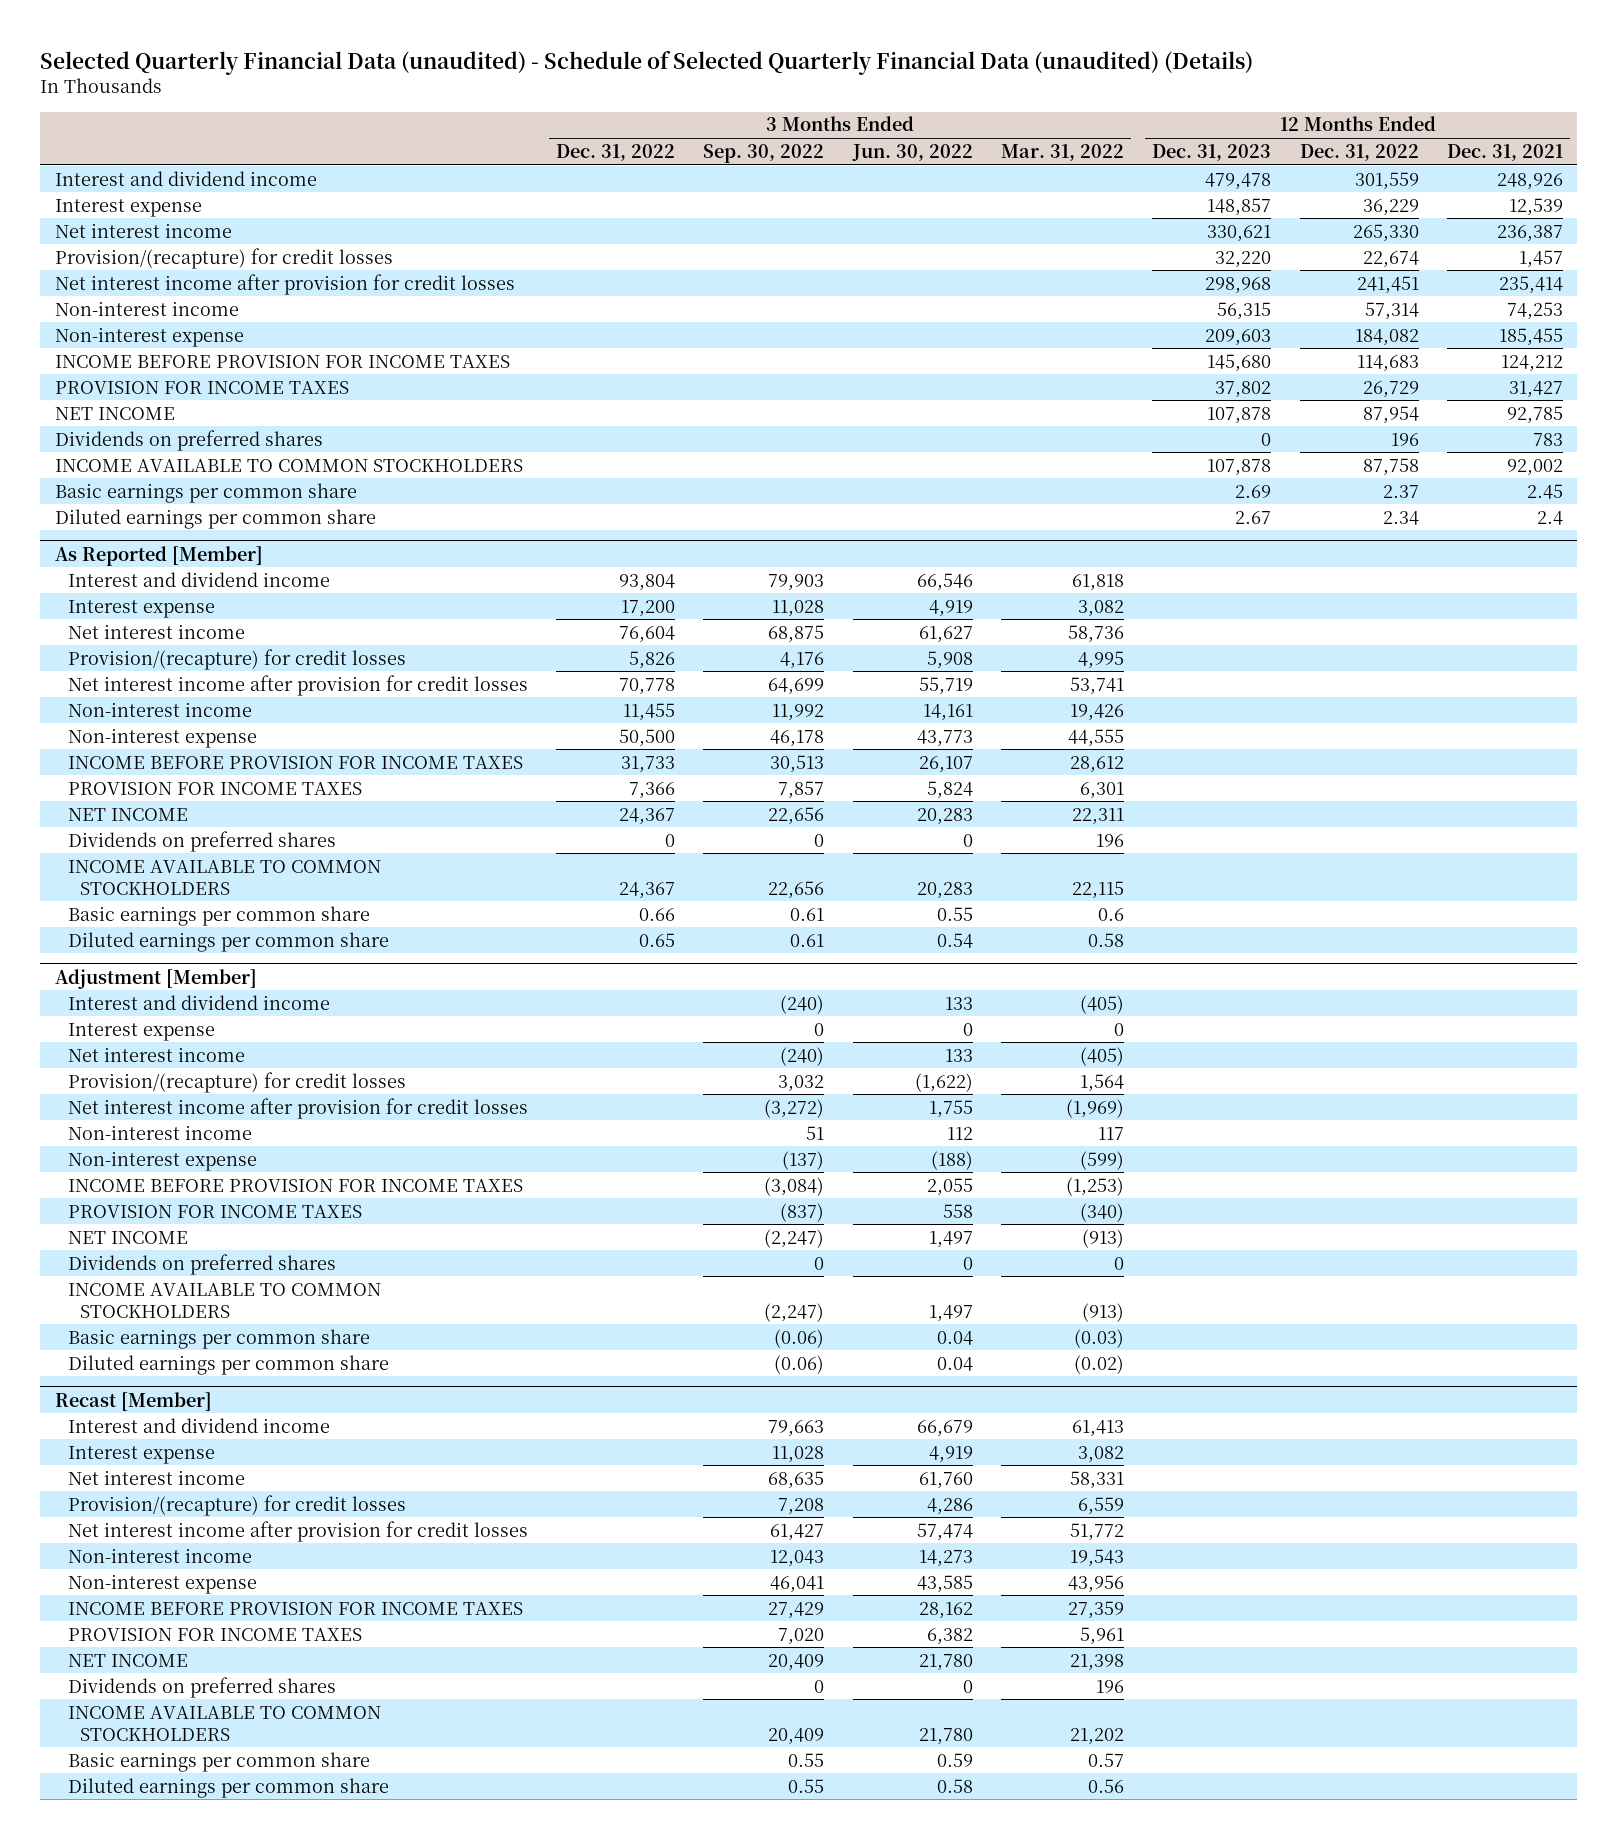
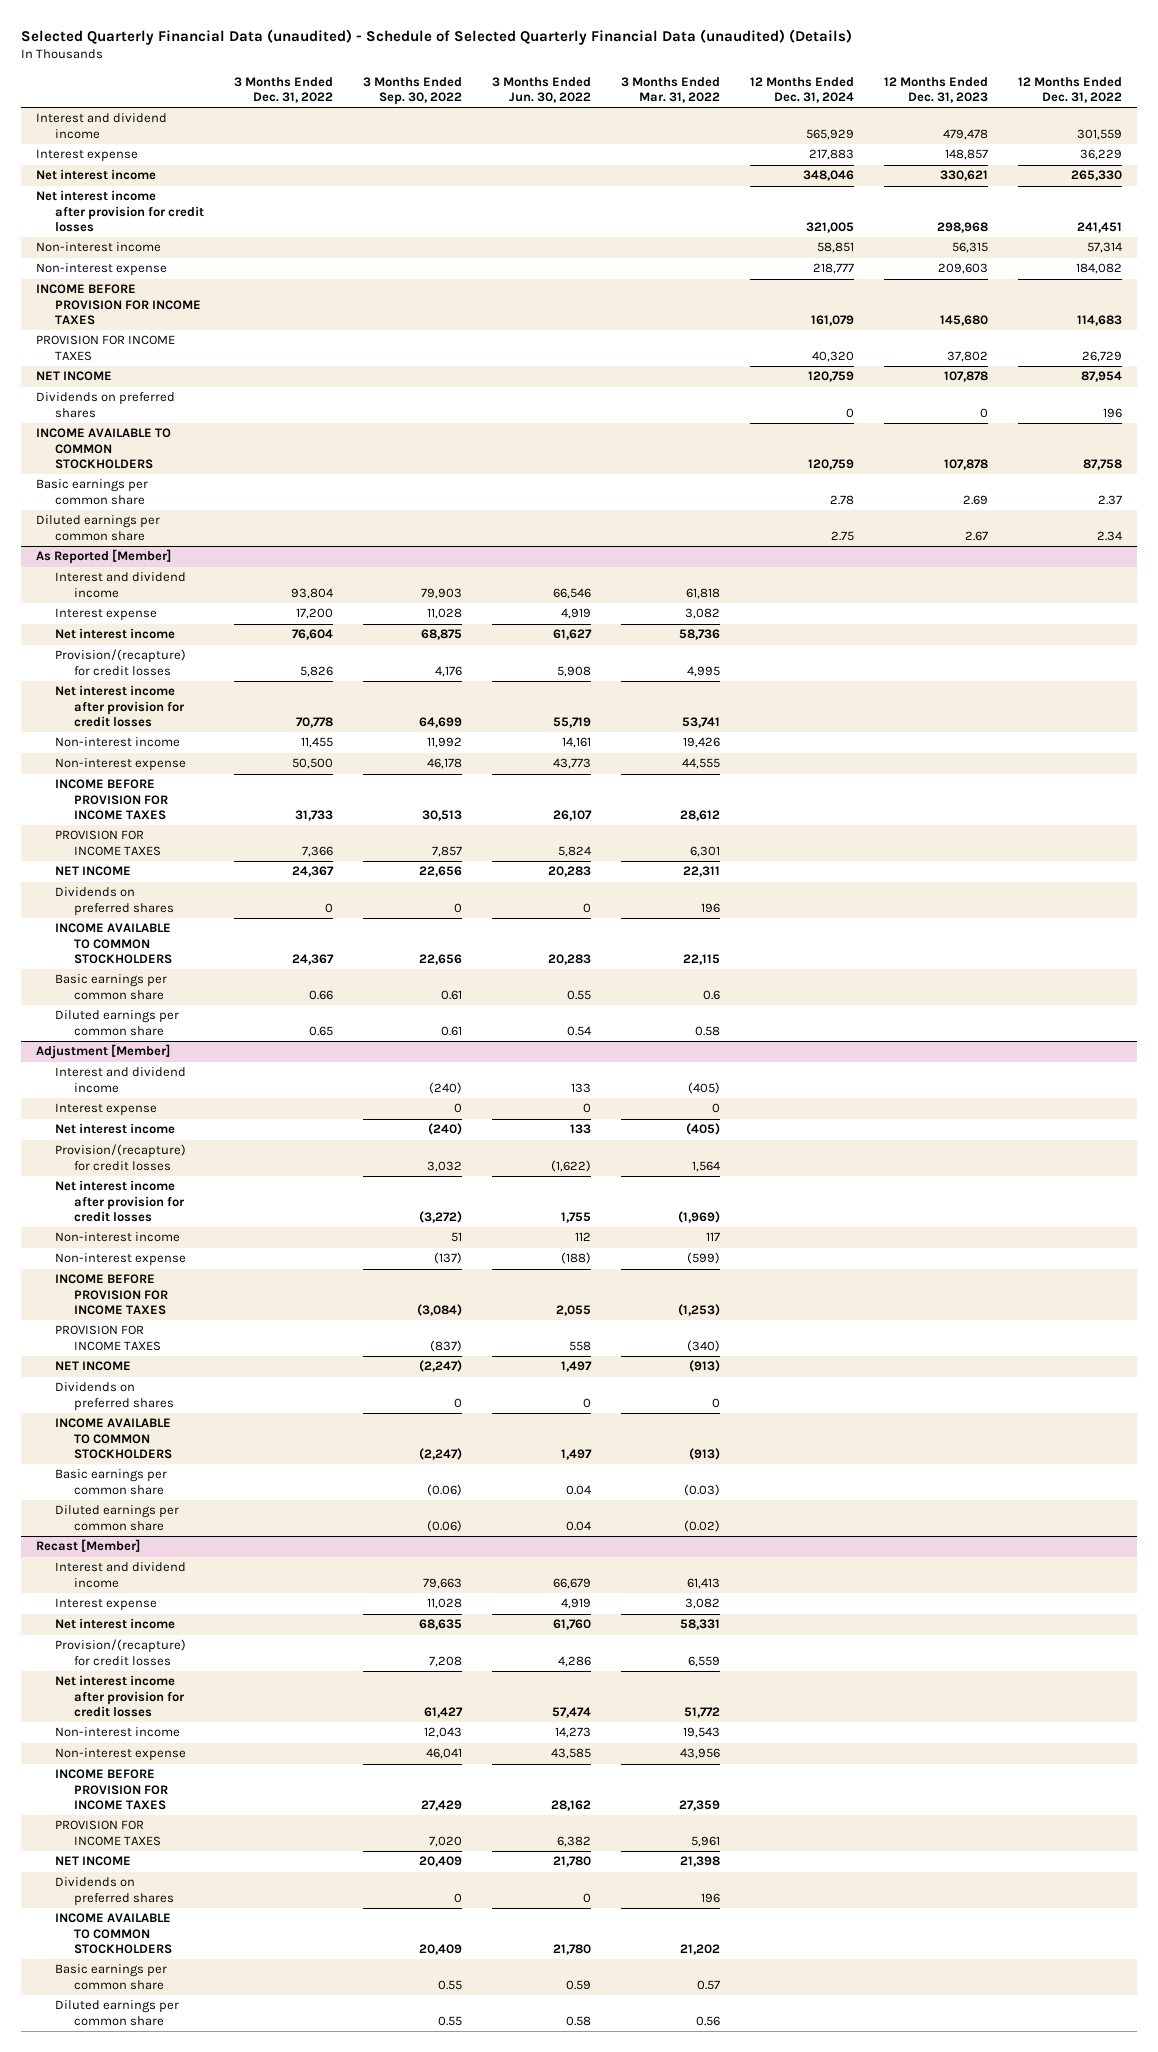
- | 3 Months Ended Dec. 31, 2022 | 3 Months Ended Sep. 30, 2022 | 3 Months Ended Jun. 30, 2022 | 3 Months Ended Mar. 31, 2022 | 12 Months Ended Dec. 31, 2023 | 12 Months Ended Dec. 31, 2022 | 12 Months Ended Dec. 31, 2021
+ | 3 Months Ended Dec. 31, 2022 | 3 Months Ended Sep. 30, 2022 | 3 Months Ended Jun. 30, 2022 | 3 Months Ended Mar. 31, 2022 | 12 Months Ended Dec. 31, 2024 | 12 Months Ended Dec. 31, 2023 | 12 Months Ended Dec. 31, 2022
- Provision/(recapture) for credit losses | | | | | 32,220 | 22,674 | 1,457

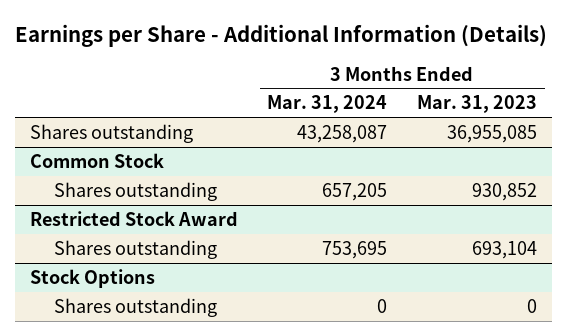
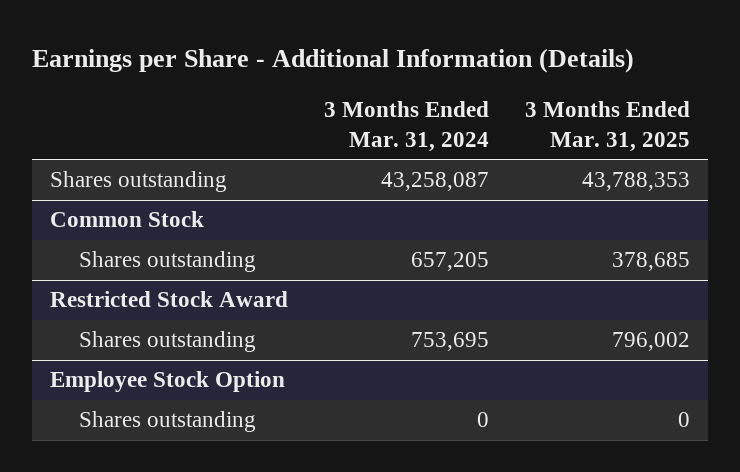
- | 3 Months Ended Mar. 31, 2024 | 3 Months Ended Mar. 31, 2023
+ | 3 Months Ended Mar. 31, 2024 | 3 Months Ended Mar. 31, 2025
- Stock Options
+ Employee Stock Option

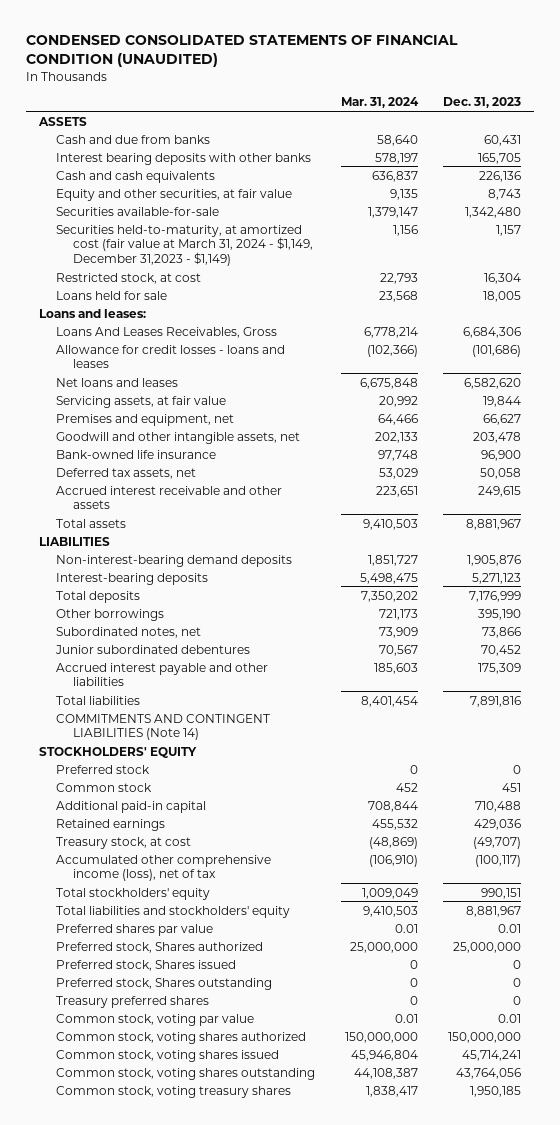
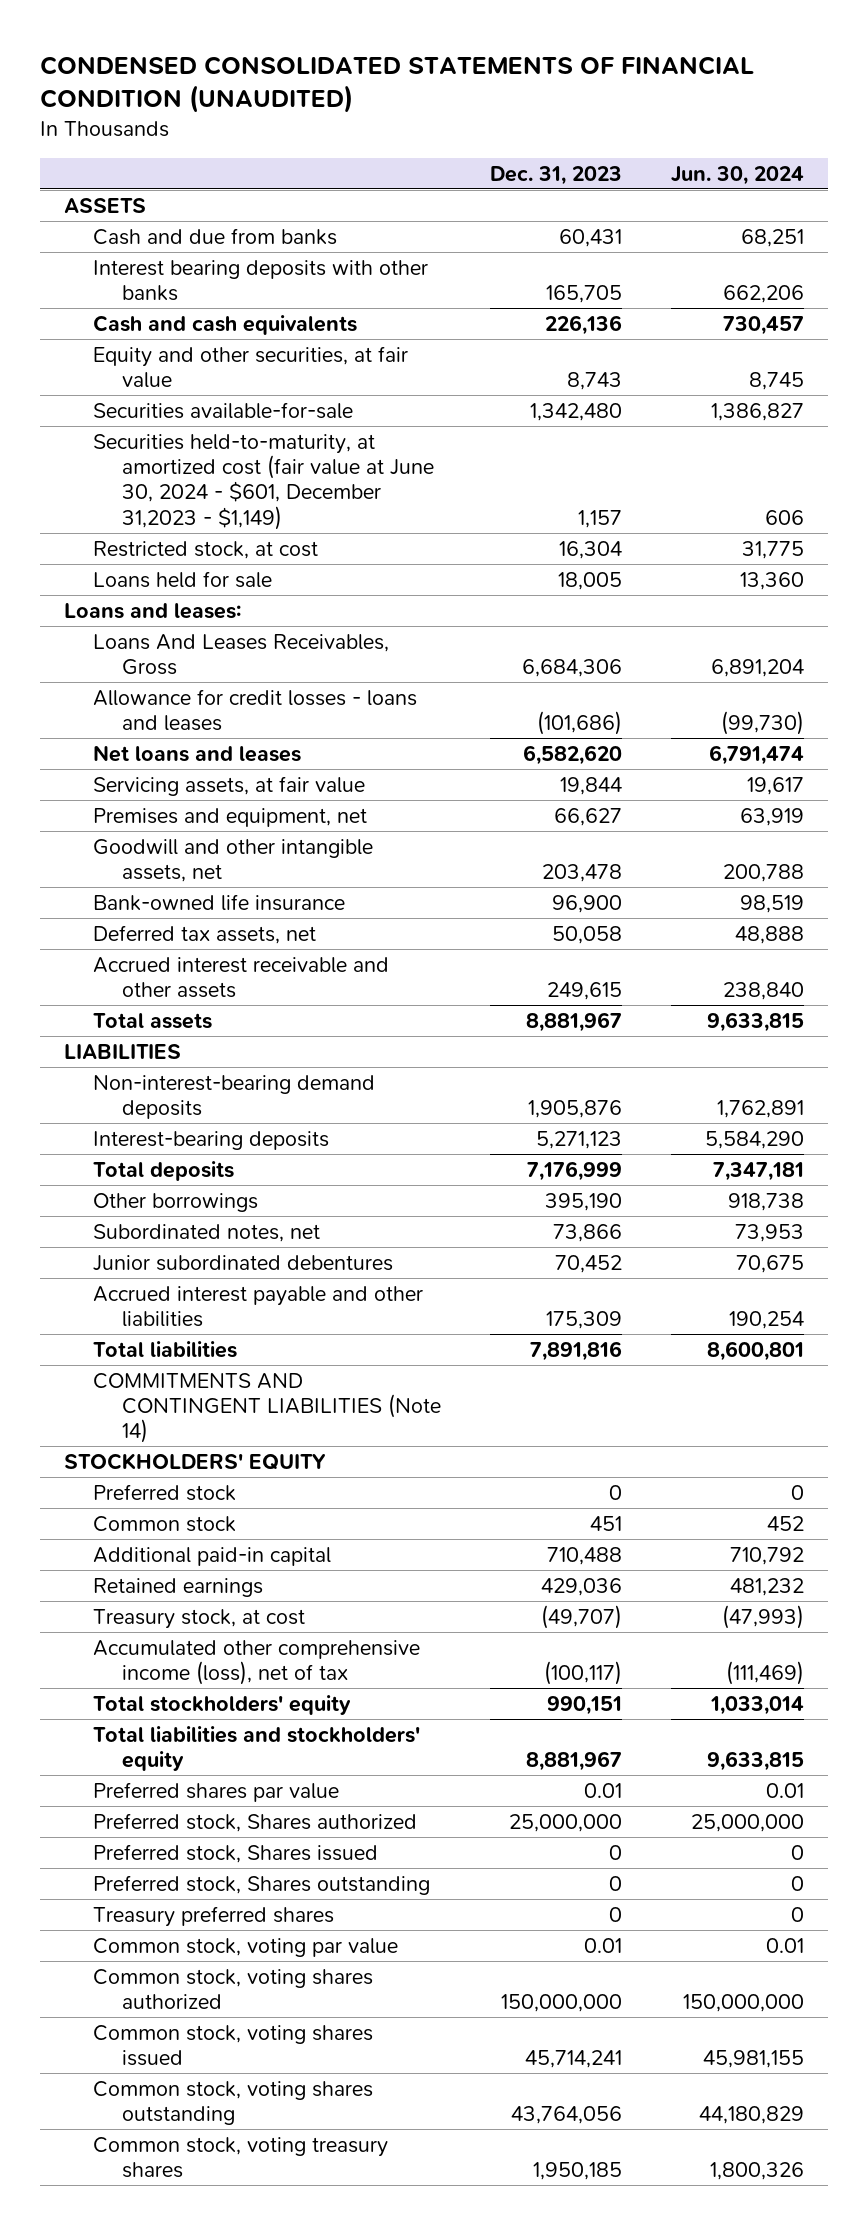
- | Mar. 31, 2024 | Dec. 31, 2023
+ | Dec. 31, 2023 | Jun. 30, 2024
- Securities held-to-maturity, at amortized cost (fair value at March 31, 2024 - $1,149, December 31,2023 - $1,149) | 1,156 | 1,157
+ Securities held-to-maturity, at amortized cost (fair value at June 30, 2024 - $601, December 31,2023 - $1,149) | 1,157 | 606

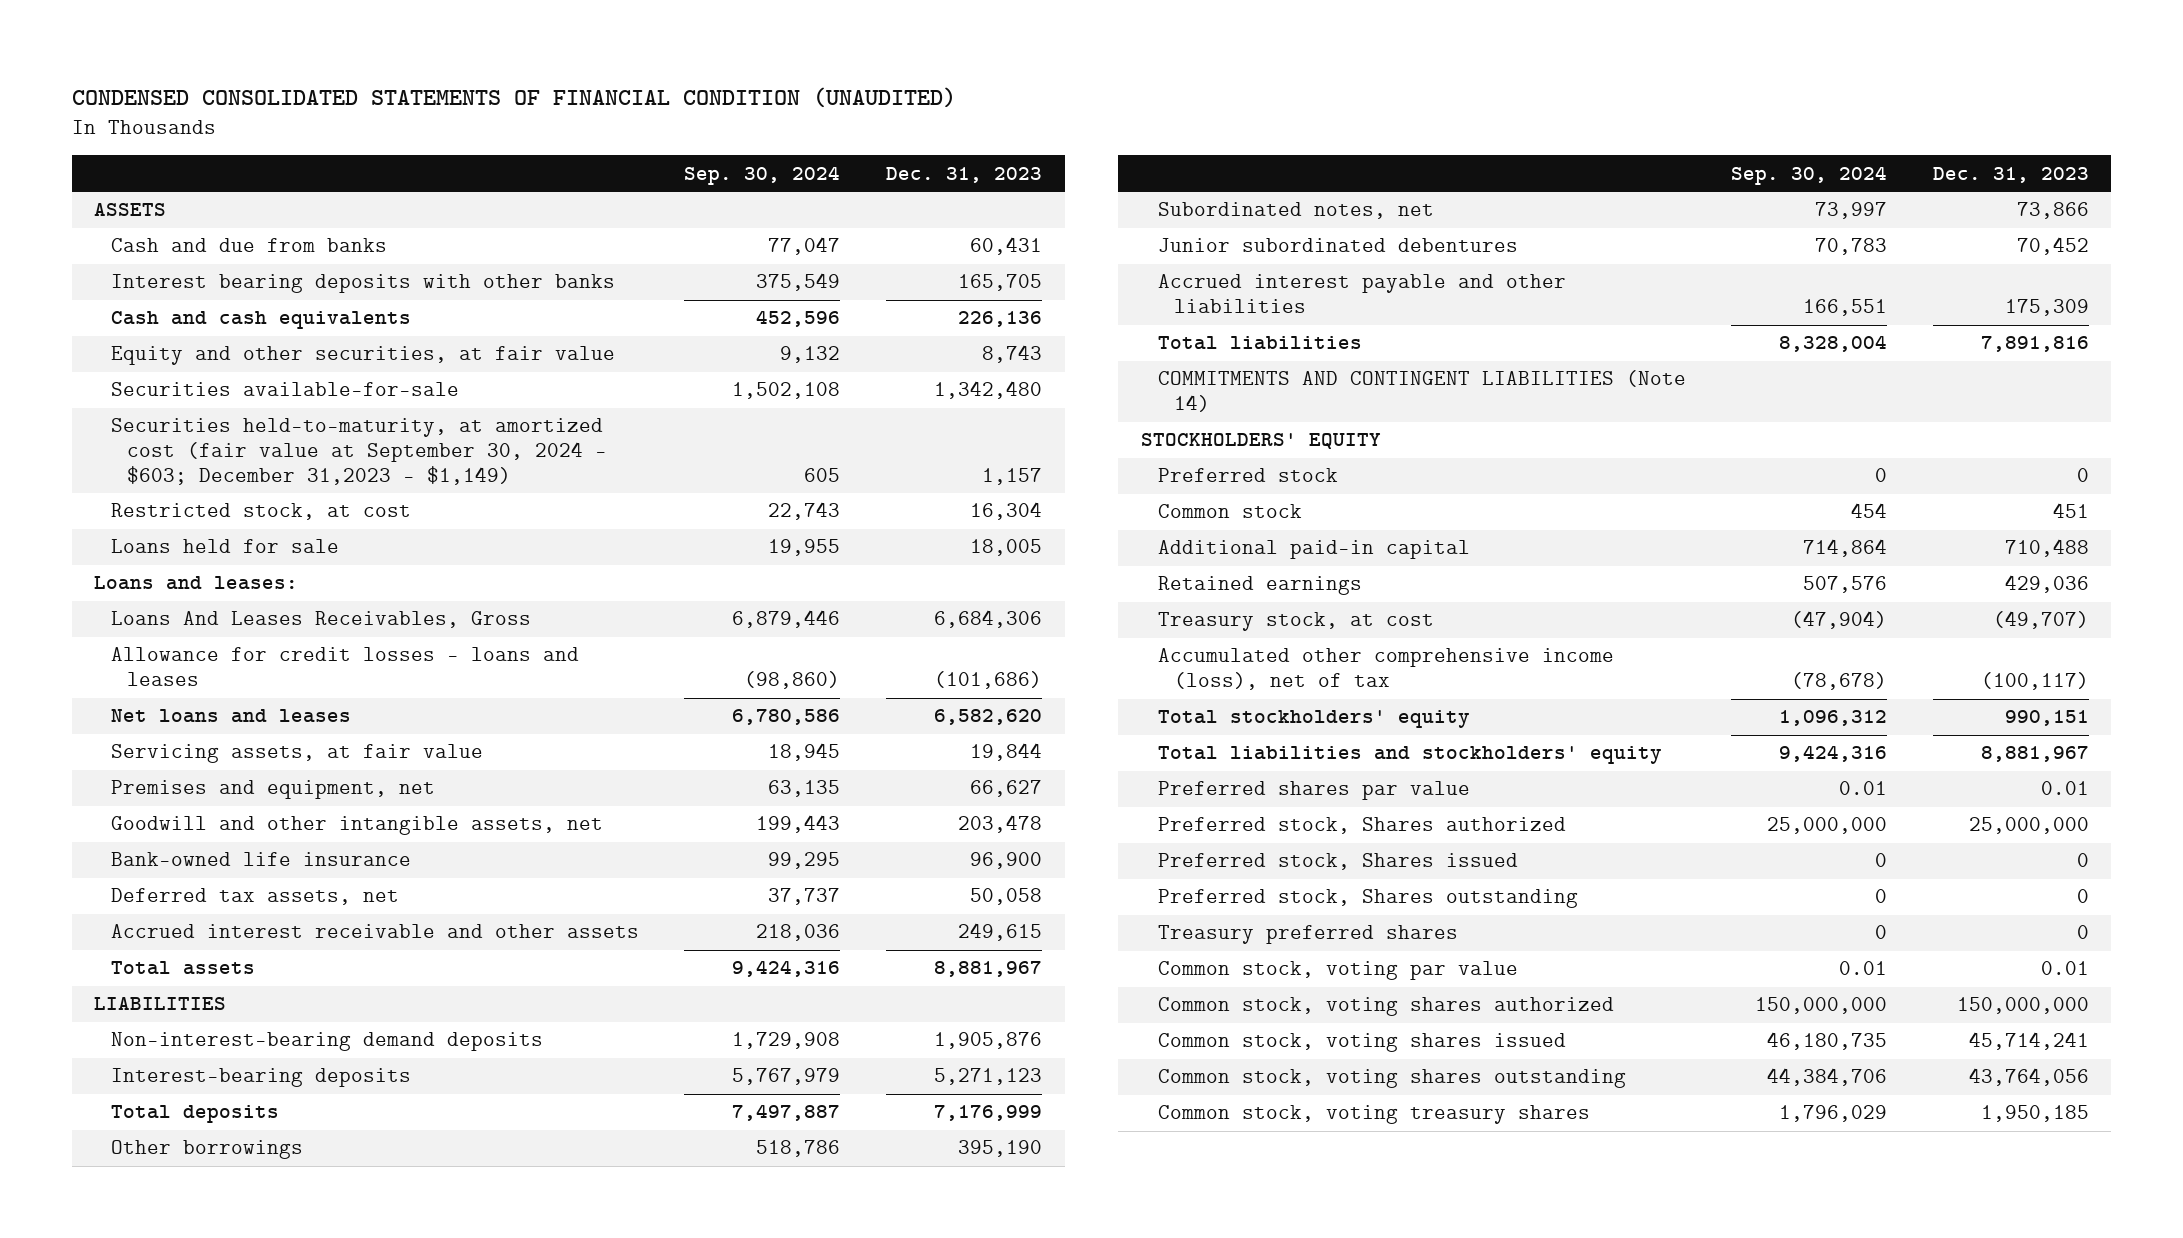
- | Dec. 31, 2023 | Jun. 30, 2024
+ | Sep. 30, 2024 | Dec. 31, 2023
- Securities held-to-maturity, at amortized cost (fair value at June 30, 2024 - $601, December 31,2023 - $1,149) | 1,157 | 606
+ Securities held-to-maturity, at amortized cost (fair value at September 30, 2024 - $603; December 31,2023 - $1,149) | 605 | 1,157

